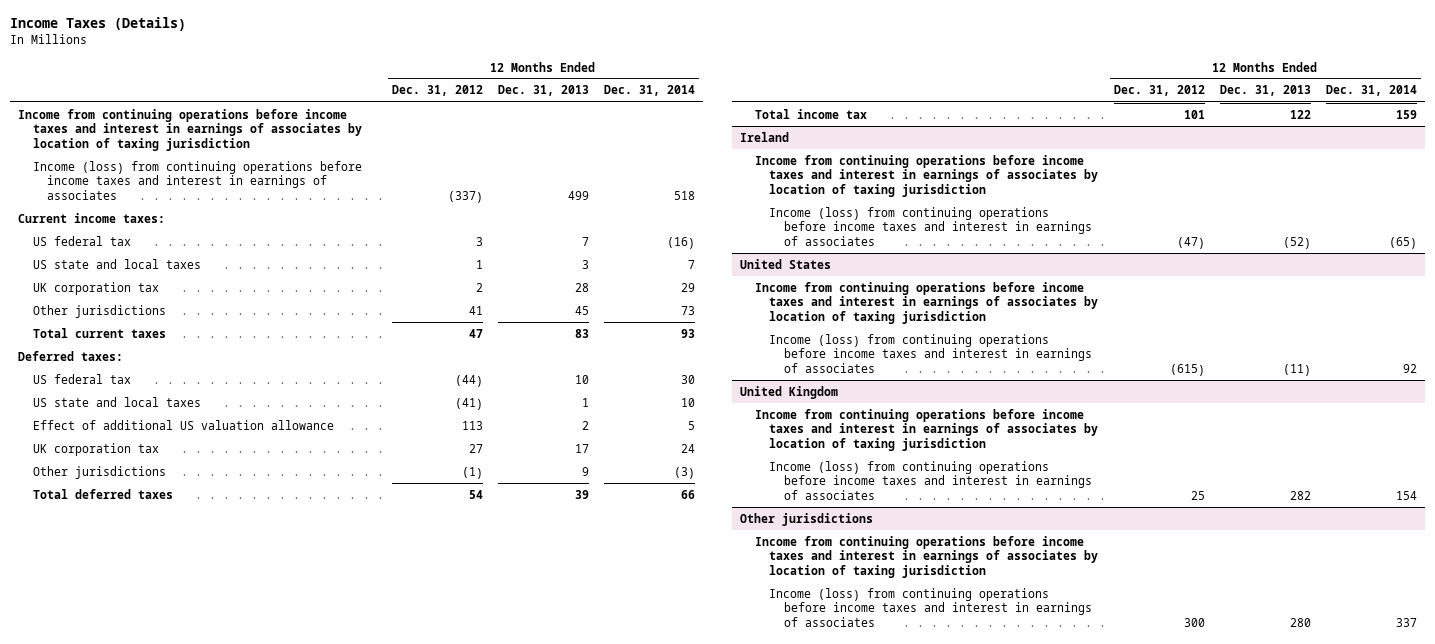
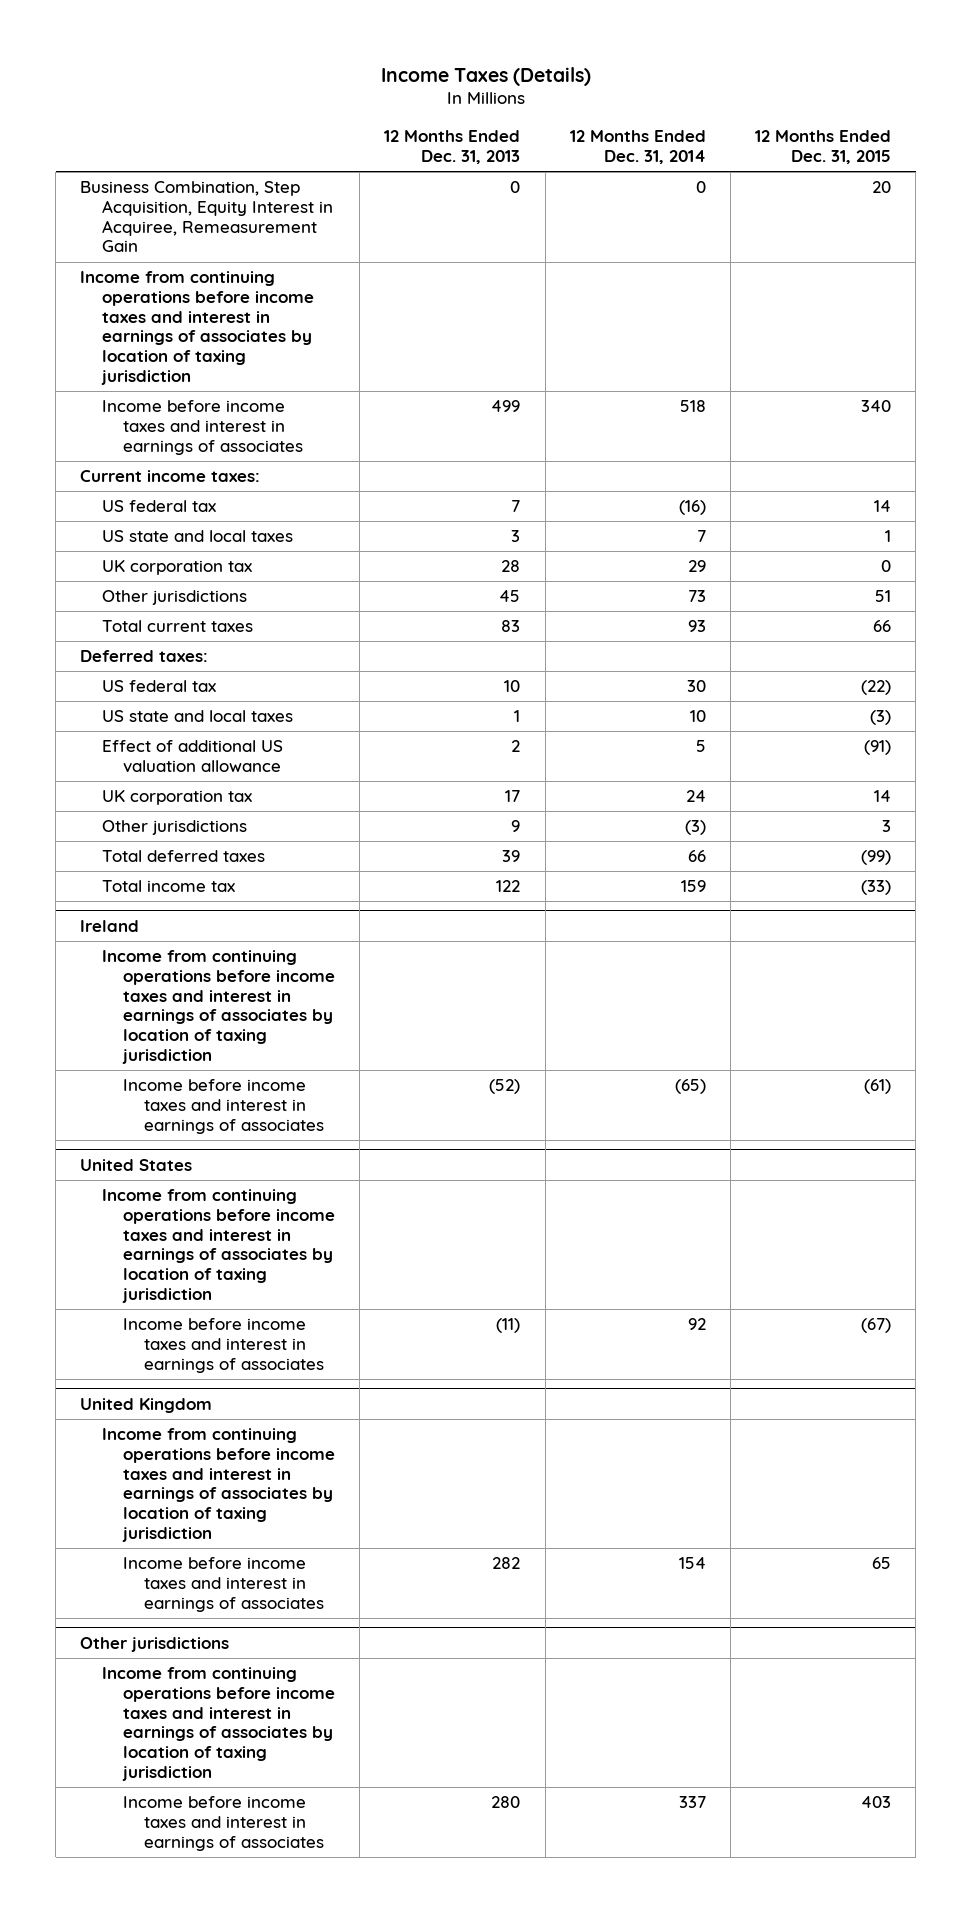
- | 12 Months Ended Dec. 31, 2012 | 12 Months Ended Dec. 31, 2013 | 12 Months Ended Dec. 31, 2014
+ | 12 Months Ended Dec. 31, 2013 | 12 Months Ended Dec. 31, 2014 | 12 Months Ended Dec. 31, 2015
+ Business Combination, Step Acquisition, Equity Interest in Acquiree, Remeasurement Gain | 0 | 0 | 20
- Income (loss) from continuing operations before income taxes and interest in earnings of associates | (337) | 499 | 518
+ Income before income taxes and interest in earnings of associates | 499 | 518 | 340
@ Ireland
- Income (loss) from continuing operations before income taxes and interest in earnings of associates | (47) | (52) | (65)
+ Income before income taxes and interest in earnings of associates | (52) | (65) | (61)
@ United States
- Income (loss) from continuing operations before income taxes and interest in earnings of associates | (615) | (11) | 92
+ Income before income taxes and interest in earnings of associates | (11) | 92 | (67)
@ United Kingdom
- Income (loss) from continuing operations before income taxes and interest in earnings of associates | 25 | 282 | 154
+ Income before income taxes and interest in earnings of associates | 282 | 154 | 65
@ Other jurisdictions
- Income (loss) from continuing operations before income taxes and interest in earnings of associates | 300 | 280 | 337
+ Income before income taxes and interest in earnings of associates | 280 | 337 | 403

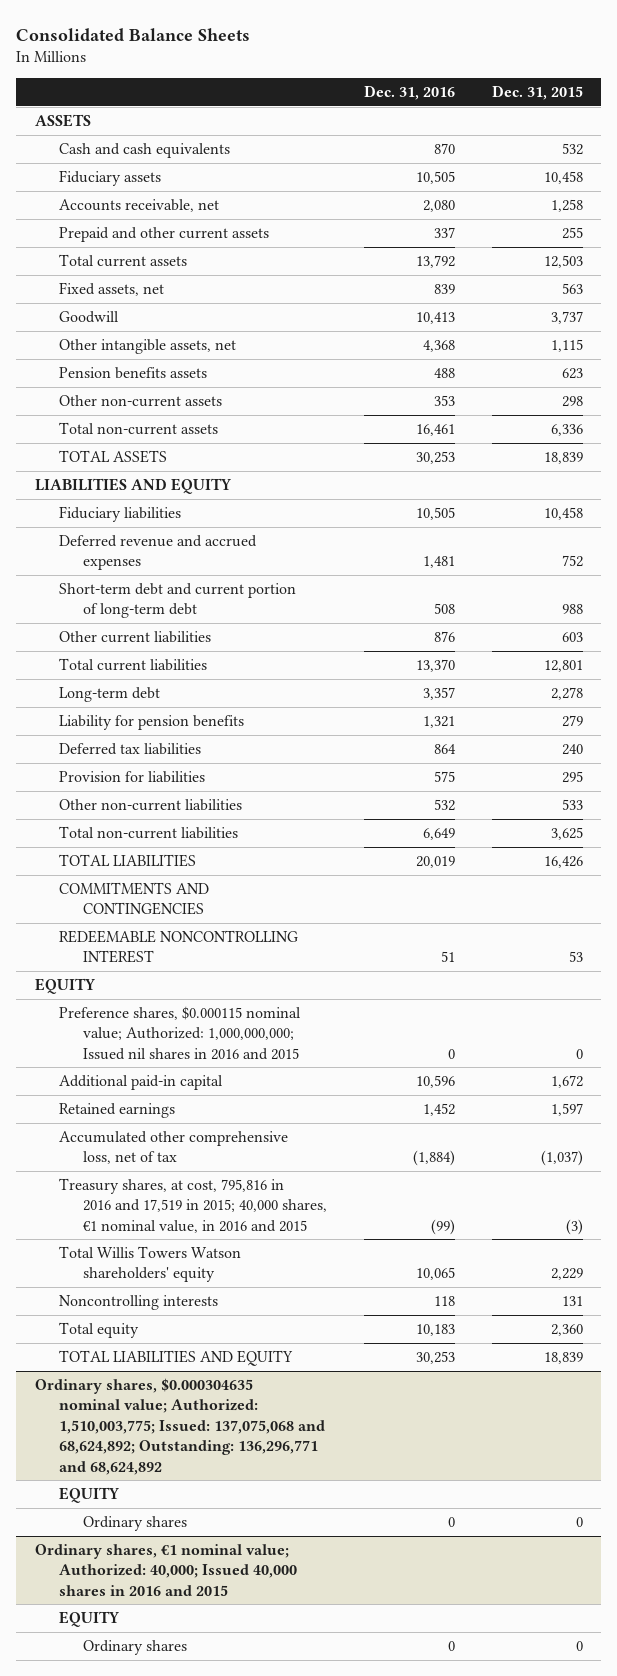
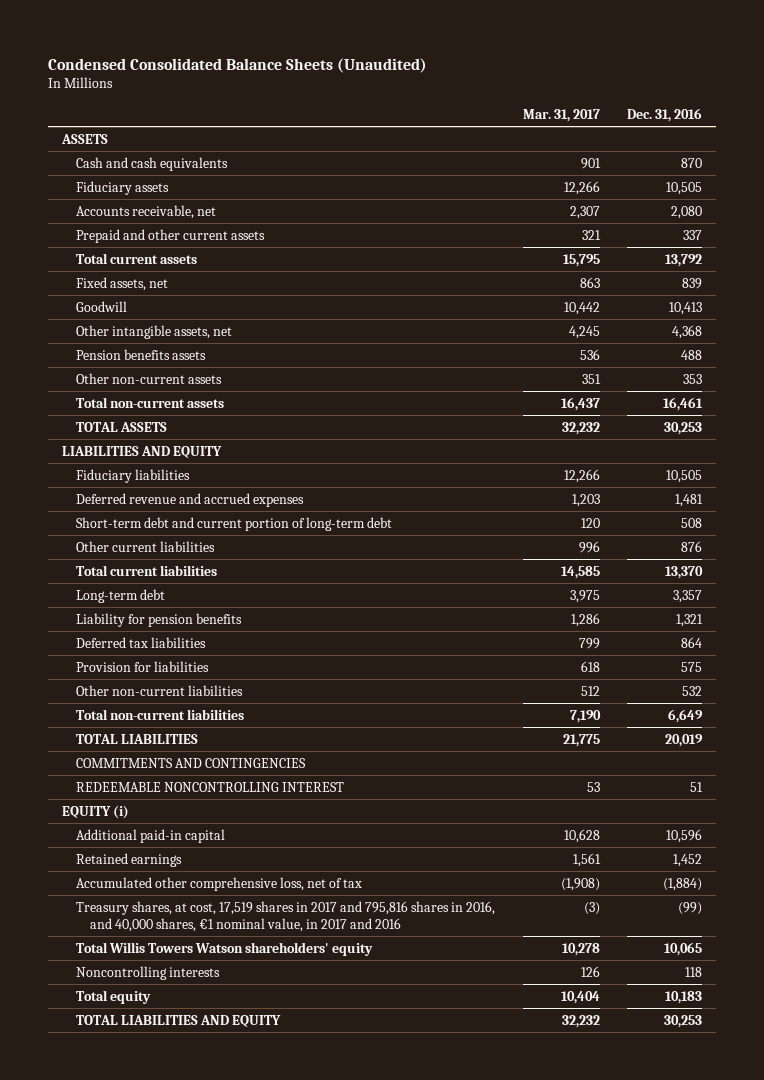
- Consolidated Balance Sheets
+ Condensed Consolidated Balance Sheets (Unaudited)
- | Dec. 31, 2016 | Dec. 31, 2015
+ | Mar. 31, 2017 | Dec. 31, 2016
- EQUITY
- Preference shares, $0.000115 nominal value; Authorized: 1,000,000,000; Issued nil shares in 2016 and 2015 | 0 | 0
+ EQUITY (i)
- Treasury shares, at cost, 795,816 in 2016 and 17,519 in 2015; 40,000 shares, €1 nominal value, in 2016 and 2015 | (99) | (3)
+ Treasury shares, at cost, 17,519 shares in 2017 and 795,816 shares in 2016, and 40,000 shares, €1 nominal value, in 2017 and 2016 | (3) | (99)
- Ordinary shares, $0.000304635 nominal value; Authorized: 1,510,003,775; Issued: 137,075,068 and 68,624,892; Outstanding: 136,296,771 and 68,624,892
- EQUITY
- Ordinary shares | 0 | 0
- Ordinary shares, €1 nominal value; Authorized: 40,000; Issued 40,000 shares in 2016 and 2015
- EQUITY
- Ordinary shares | 0 | 0

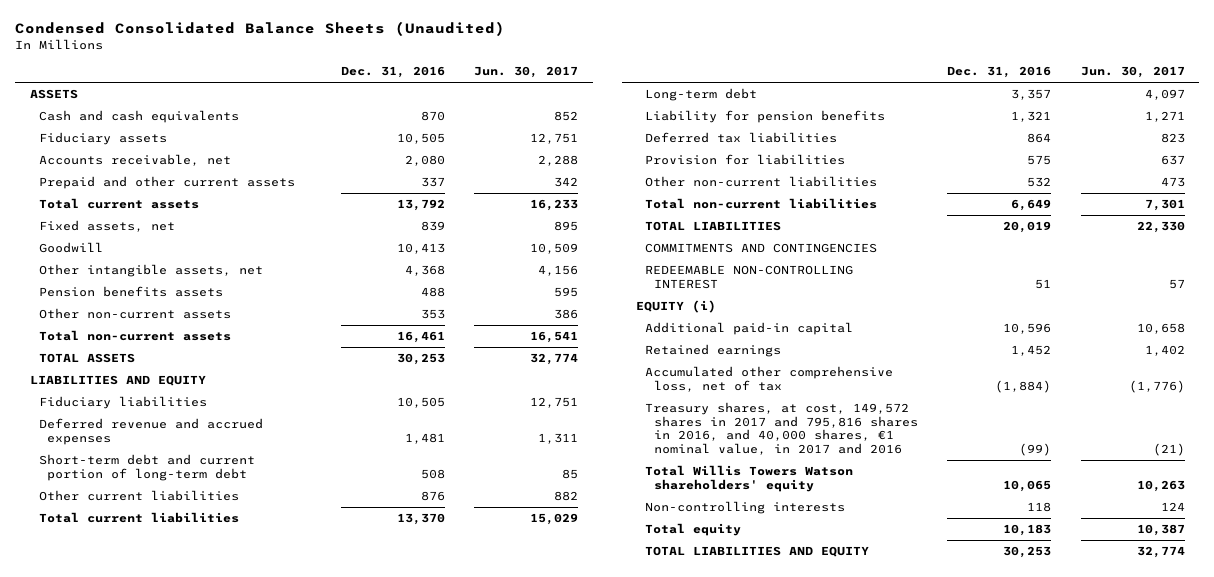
- | Mar. 31, 2017 | Dec. 31, 2016
+ | Dec. 31, 2016 | Jun. 30, 2017
- REDEEMABLE NONCONTROLLING INTEREST | 53 | 51
+ REDEEMABLE NON-CONTROLLING INTEREST | 51 | 57
- Treasury shares, at cost, 17,519 shares in 2017 and 795,816 shares in 2016, and 40,000 shares, €1 nominal value, in 2017 and 2016 | (3) | (99)
+ Treasury shares, at cost, 149,572 shares in 2017 and 795,816 shares in 2016, and 40,000 shares, €1 nominal value, in 2017 and 2016 | (99) | (21)
- Noncontrolling interests | 126 | 118
+ Non-controlling interests | 118 | 124

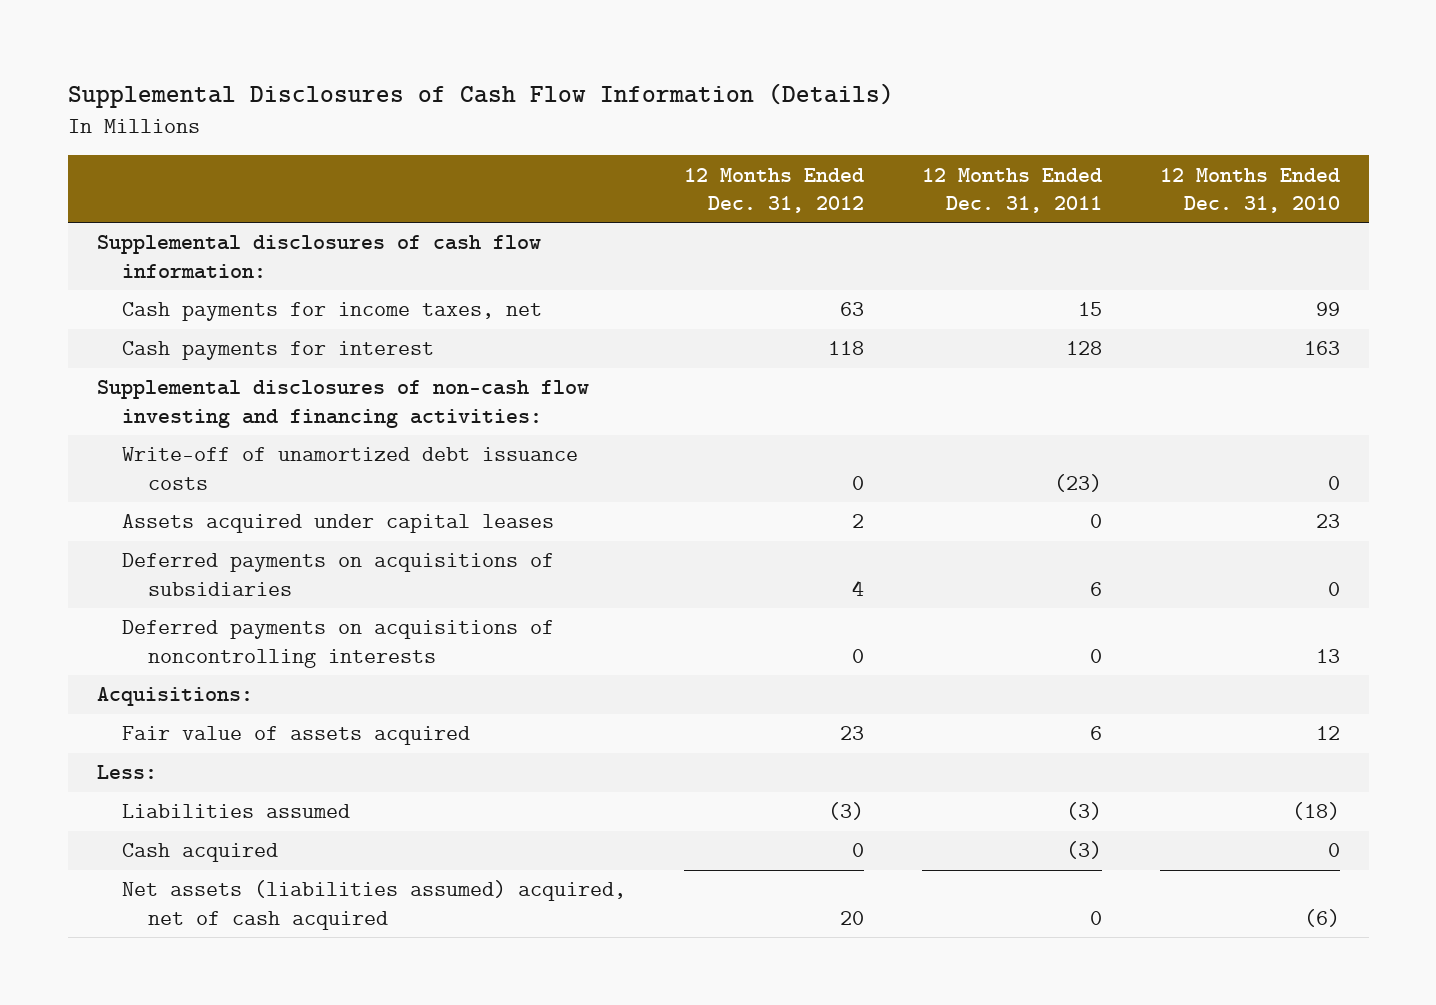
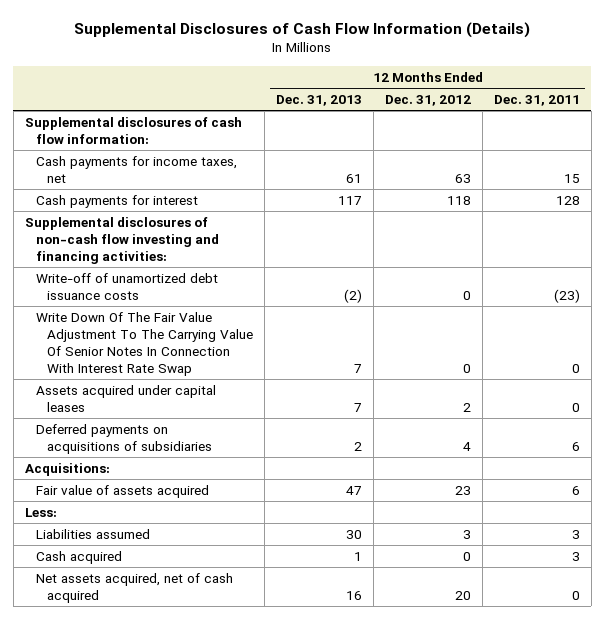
- | 12 Months Ended Dec. 31, 2012 | 12 Months Ended Dec. 31, 2011 | 12 Months Ended Dec. 31, 2010
+ | 12 Months Ended Dec. 31, 2013 | 12 Months Ended Dec. 31, 2012 | 12 Months Ended Dec. 31, 2011
+ Write Down Of The Fair Value Adjustment To The Carrying Value Of Senior Notes In Connection With Interest Rate Swap | 7 | 0 | 0
- Deferred payments on acquisitions of noncontrolling interests | 0 | 0 | 13
- Liabilities assumed | (3) | (3) | (18)
- Cash acquired | 0 | (3) | 0
- Net assets (liabilities assumed) acquired, net of cash acquired | 20 | 0 | (6)
+ Liabilities assumed | 30 | 3 | 3
+ Cash acquired | 1 | 0 | 3
+ Net assets acquired, net of cash acquired | 16 | 20 | 0

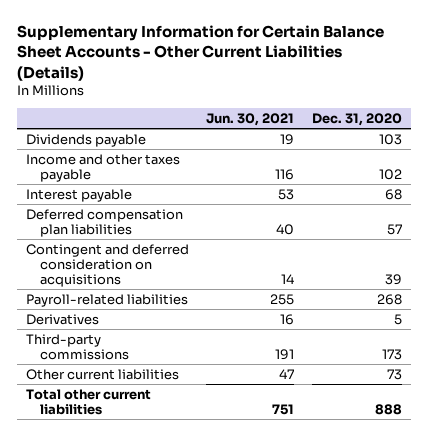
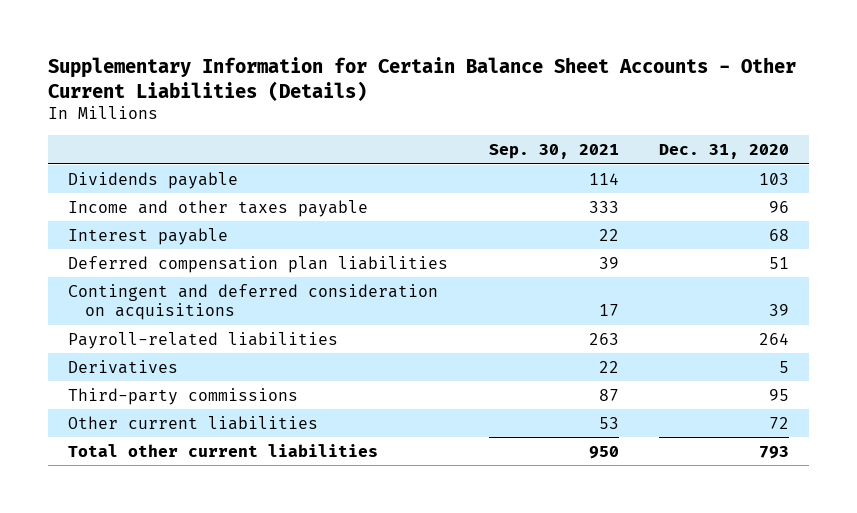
- | Jun. 30, 2021 | Dec. 31, 2020
+ | Sep. 30, 2021 | Dec. 31, 2020
- Income and other taxes payable | 116 | 102
+ Income and other taxes payable | 333 | 96
- Deferred compensation plan liabilities | 40 | 57
+ Deferred compensation plan liabilities | 39 | 51
- Payroll-related liabilities | 255 | 268
+ Payroll-related liabilities | 263 | 264
- Third-party commissions | 191 | 173
- Other current liabilities | 47 | 73
- Total other current liabilities | 751 | 888
+ Third-party commissions | 87 | 95
+ Other current liabilities | 53 | 72
+ Total other current liabilities | 950 | 793

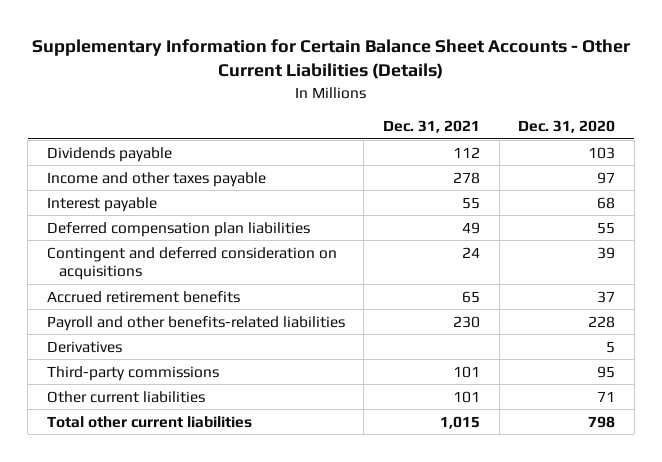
- | Sep. 30, 2021 | Dec. 31, 2020
+ | Dec. 31, 2021 | Dec. 31, 2020
- Income and other taxes payable | 333 | 96
+ Income and other taxes payable | 278 | 97
- Deferred compensation plan liabilities | 39 | 51
+ Deferred compensation plan liabilities | 49 | 55
- Payroll-related liabilities | 263 | 264
+ Accrued retirement benefits | 65 | 37
+ Payroll and other benefits-related liabilities | 230 | 228
- Other current liabilities | 53 | 72
- Total other current liabilities | 950 | 793
+ Other current liabilities | 101 | 71
+ Total other current liabilities | 1,015 | 798

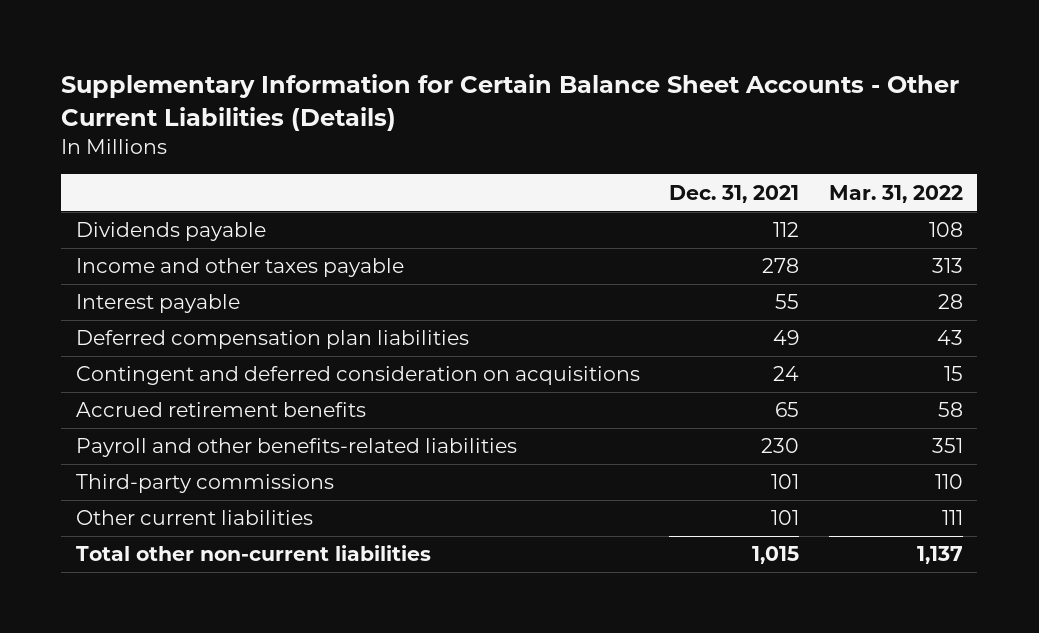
- | Dec. 31, 2021 | Dec. 31, 2020
+ | Dec. 31, 2021 | Mar. 31, 2022
- Derivatives | | 5
- Total other current liabilities | 1,015 | 798
+ Total other non-current liabilities | 1,015 | 1,137

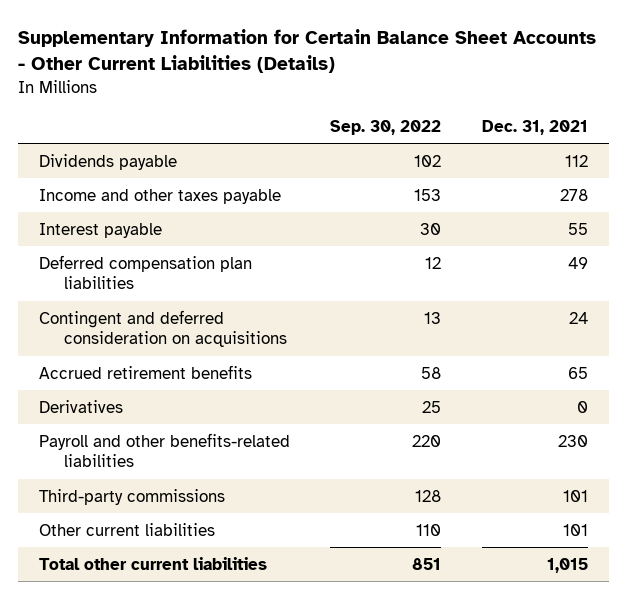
- | Dec. 31, 2021 | Mar. 31, 2022
+ | Sep. 30, 2022 | Dec. 31, 2021
+ Derivatives | 25 | 0
- Total other non-current liabilities | 1,015 | 1,137
+ Total other current liabilities | 851 | 1,015

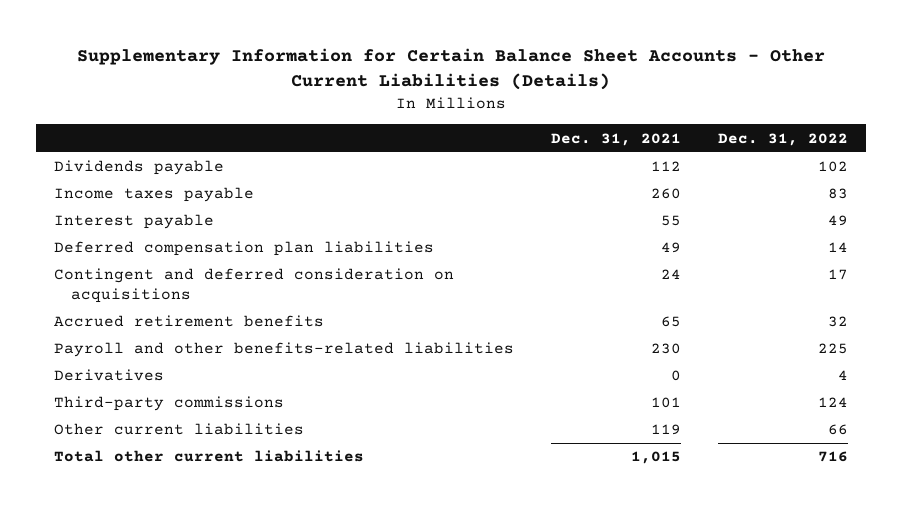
- | Sep. 30, 2022 | Dec. 31, 2021
+ | Dec. 31, 2021 | Dec. 31, 2022
- Income and other taxes payable | 153 | 278
+ Income taxes payable | 260 | 83
moved down: Derivatives | 0 | 4
- Other current liabilities | 110 | 101
+ Other current liabilities | 119 | 66

